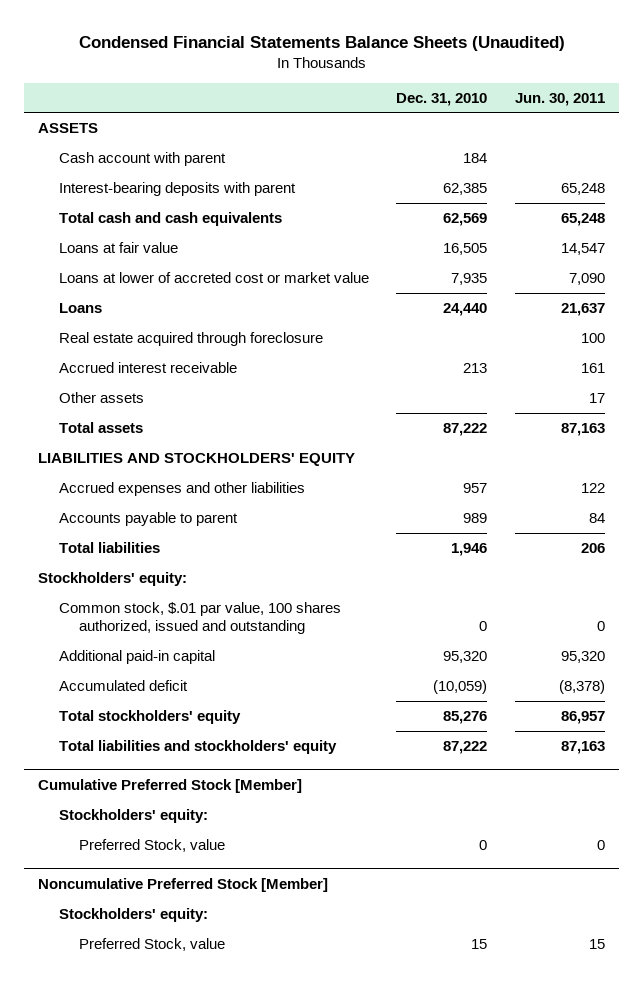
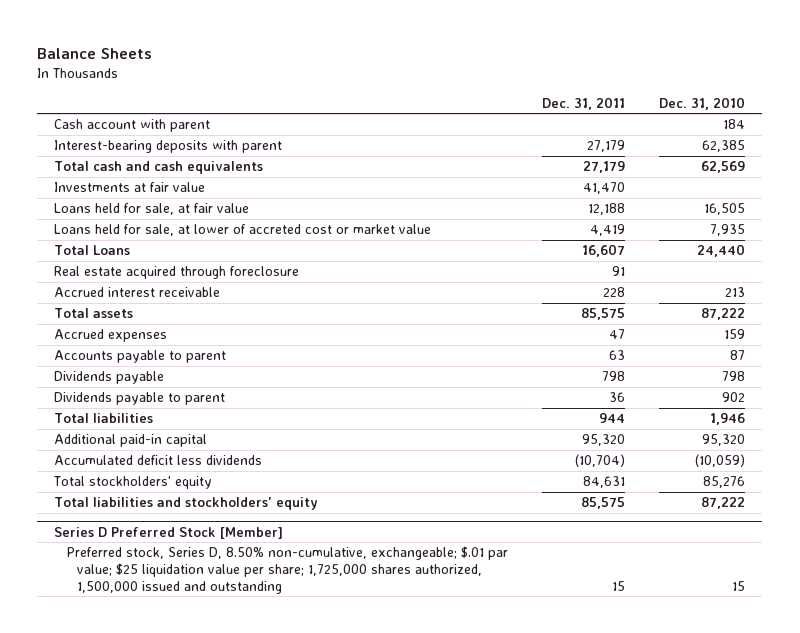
- Condensed Financial Statements Balance Sheets (Unaudited)
+ Balance Sheets
- | Dec. 31, 2010 | Jun. 30, 2011
+ | Dec. 31, 2011 | Dec. 31, 2010
- ASSETS
- Loans at fair value | 16,505 | 14,547
- Loans at lower of accreted cost or market value | 7,935 | 7,090
- Loans | 24,440 | 21,637
+ Investments at fair value | 41,470 |
+ Loans held for sale, at fair value | 12,188 | 16,505
+ Loans held for sale, at lower of accreted cost or market value | 4,419 | 7,935
+ Total Loans | 16,607 | 24,440
- Other assets | | 17
- LIABILITIES AND STOCKHOLDERS' EQUITY
- Accrued expenses and other liabilities | 957 | 122
- Accounts payable to parent | 989 | 84
+ Accrued expenses | 47 | 159
+ Accounts payable to parent | 63 | 87
+ Dividends payable | 798 | 798
+ Dividends payable to parent | 36 | 902
- Stockholders' equity:
- Common stock, $.01 par value, 100 shares authorized, issued and outstanding | 0 | 0
- Accumulated deficit | (10,059) | (8,378)
+ Accumulated deficit less dividends | (10,704) | (10,059)
- Cumulative Preferred Stock [Member]
- Stockholders' equity:
- Preferred Stock, value | 0 | 0
- Noncumulative Preferred Stock [Member]
- Stockholders' equity:
- Preferred Stock, value | 15 | 15
+ Series D Preferred Stock [Member]
+ Preferred stock, Series D, 8.50% non-cumulative, exchangeable; $.01 par value; $25 liquidation value per share; 1,725,000 shares authorized, 1,500,000 issued and outstanding | 15 | 15

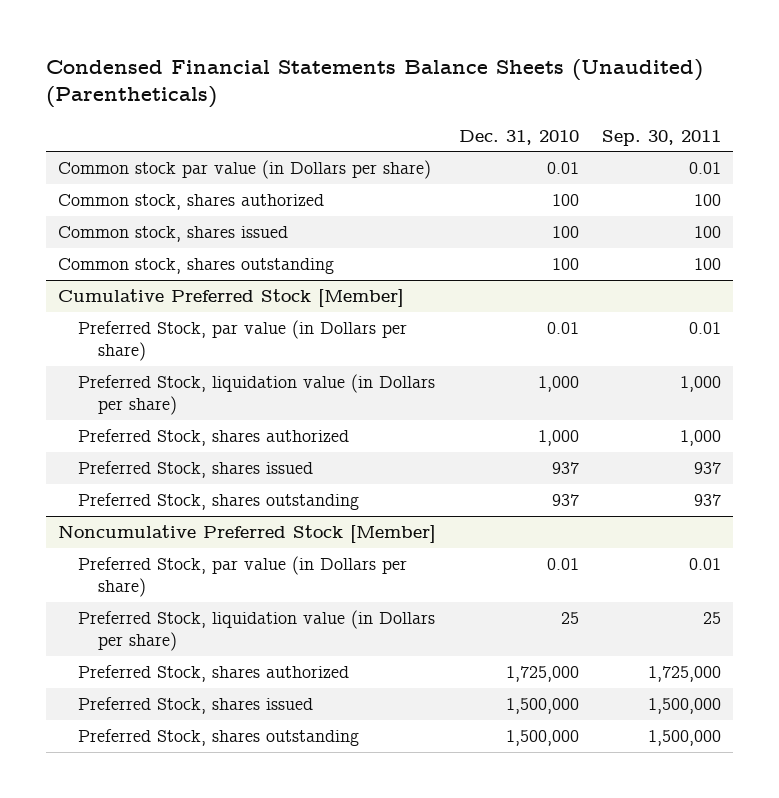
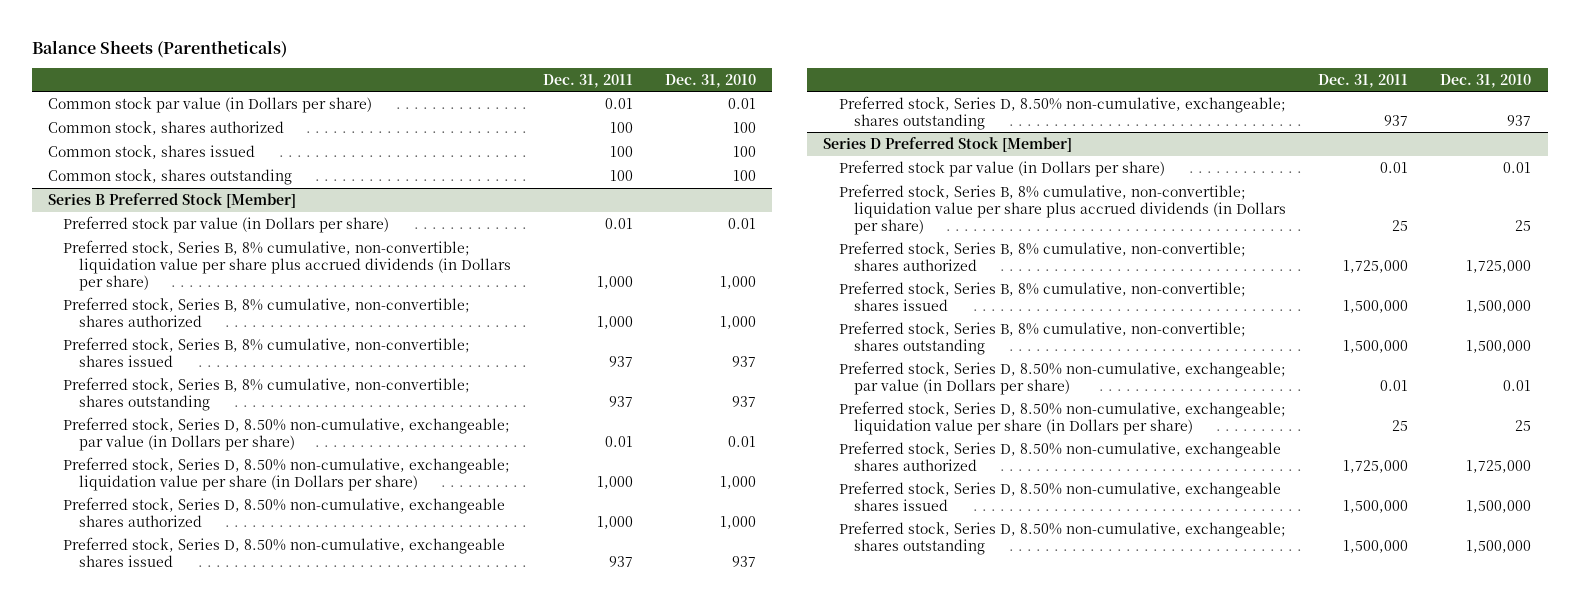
- Condensed Financial Statements Balance Sheets (Unaudited) (Parentheticals)
+ Balance Sheets (Parentheticals)
- | Dec. 31, 2010 | Sep. 30, 2011
+ | Dec. 31, 2011 | Dec. 31, 2010
- Cumulative Preferred Stock [Member]
- Preferred Stock, par value (in Dollars per share) | 0.01 | 0.01
- Preferred Stock, liquidation value (in Dollars per share) | 1,000 | 1,000
- Preferred Stock, shares authorized | 1,000 | 1,000
- Preferred Stock, shares issued | 937 | 937
- Preferred Stock, shares outstanding | 937 | 937
- Noncumulative Preferred Stock [Member]
- Preferred Stock, par value (in Dollars per share) | 0.01 | 0.01
- Preferred Stock, liquidation value (in Dollars per share) | 25 | 25
- Preferred Stock, shares authorized | 1,725,000 | 1,725,000
- Preferred Stock, shares issued | 1,500,000 | 1,500,000
- Preferred Stock, shares outstanding | 1,500,000 | 1,500,000
+ Series B Preferred Stock [Member]
+ Preferred stock par value (in Dollars per share) | 0.01 | 0.01
+ Preferred stock, Series B, 8% cumulative, non-convertible; liquidation value per share plus accrued dividends (in Dollars per share) | 1,000 | 1,000
+ Preferred stock, Series B, 8% cumulative, non-convertible; shares authorized | 1,000 | 1,000
+ Preferred stock, Series B, 8% cumulative, non-convertible; shares issued | 937 | 937
+ Preferred stock, Series B, 8% cumulative, non-convertible; shares outstanding | 937 | 937
+ Preferred stock, Series D, 8.50% non-cumulative, exchangeable; par value (in Dollars per share) | 0.01 | 0.01
+ Preferred stock, Series D, 8.50% non-cumulative, exchangeable; liquidation value per share (in Dollars per share) | 1,000 | 1,000
+ Preferred stock, Series D, 8.50% non-cumulative, exchangeable shares authorized | 1,000 | 1,000
+ Preferred stock, Series D, 8.50% non-cumulative, exchangeable shares issued | 937 | 937
+ Preferred stock, Series D, 8.50% non-cumulative, exchangeable; shares outstanding | 937 | 937
+ Series D Preferred Stock [Member]
+ Preferred stock par value (in Dollars per share) | 0.01 | 0.01
+ Preferred stock, Series B, 8% cumulative, non-convertible; liquidation value per share plus accrued dividends (in Dollars per share) | 25 | 25
+ Preferred stock, Series B, 8% cumulative, non-convertible; shares authorized | 1,725,000 | 1,725,000
+ Preferred stock, Series B, 8% cumulative, non-convertible; shares issued | 1,500,000 | 1,500,000
+ Preferred stock, Series B, 8% cumulative, non-convertible; shares outstanding | 1,500,000 | 1,500,000
+ Preferred stock, Series D, 8.50% non-cumulative, exchangeable; par value (in Dollars per share) | 0.01 | 0.01
+ Preferred stock, Series D, 8.50% non-cumulative, exchangeable; liquidation value per share (in Dollars per share) | 25 | 25
+ Preferred stock, Series D, 8.50% non-cumulative, exchangeable shares authorized | 1,725,000 | 1,725,000
+ Preferred stock, Series D, 8.50% non-cumulative, exchangeable shares issued | 1,500,000 | 1,500,000
+ Preferred stock, Series D, 8.50% non-cumulative, exchangeable; shares outstanding | 1,500,000 | 1,500,000

